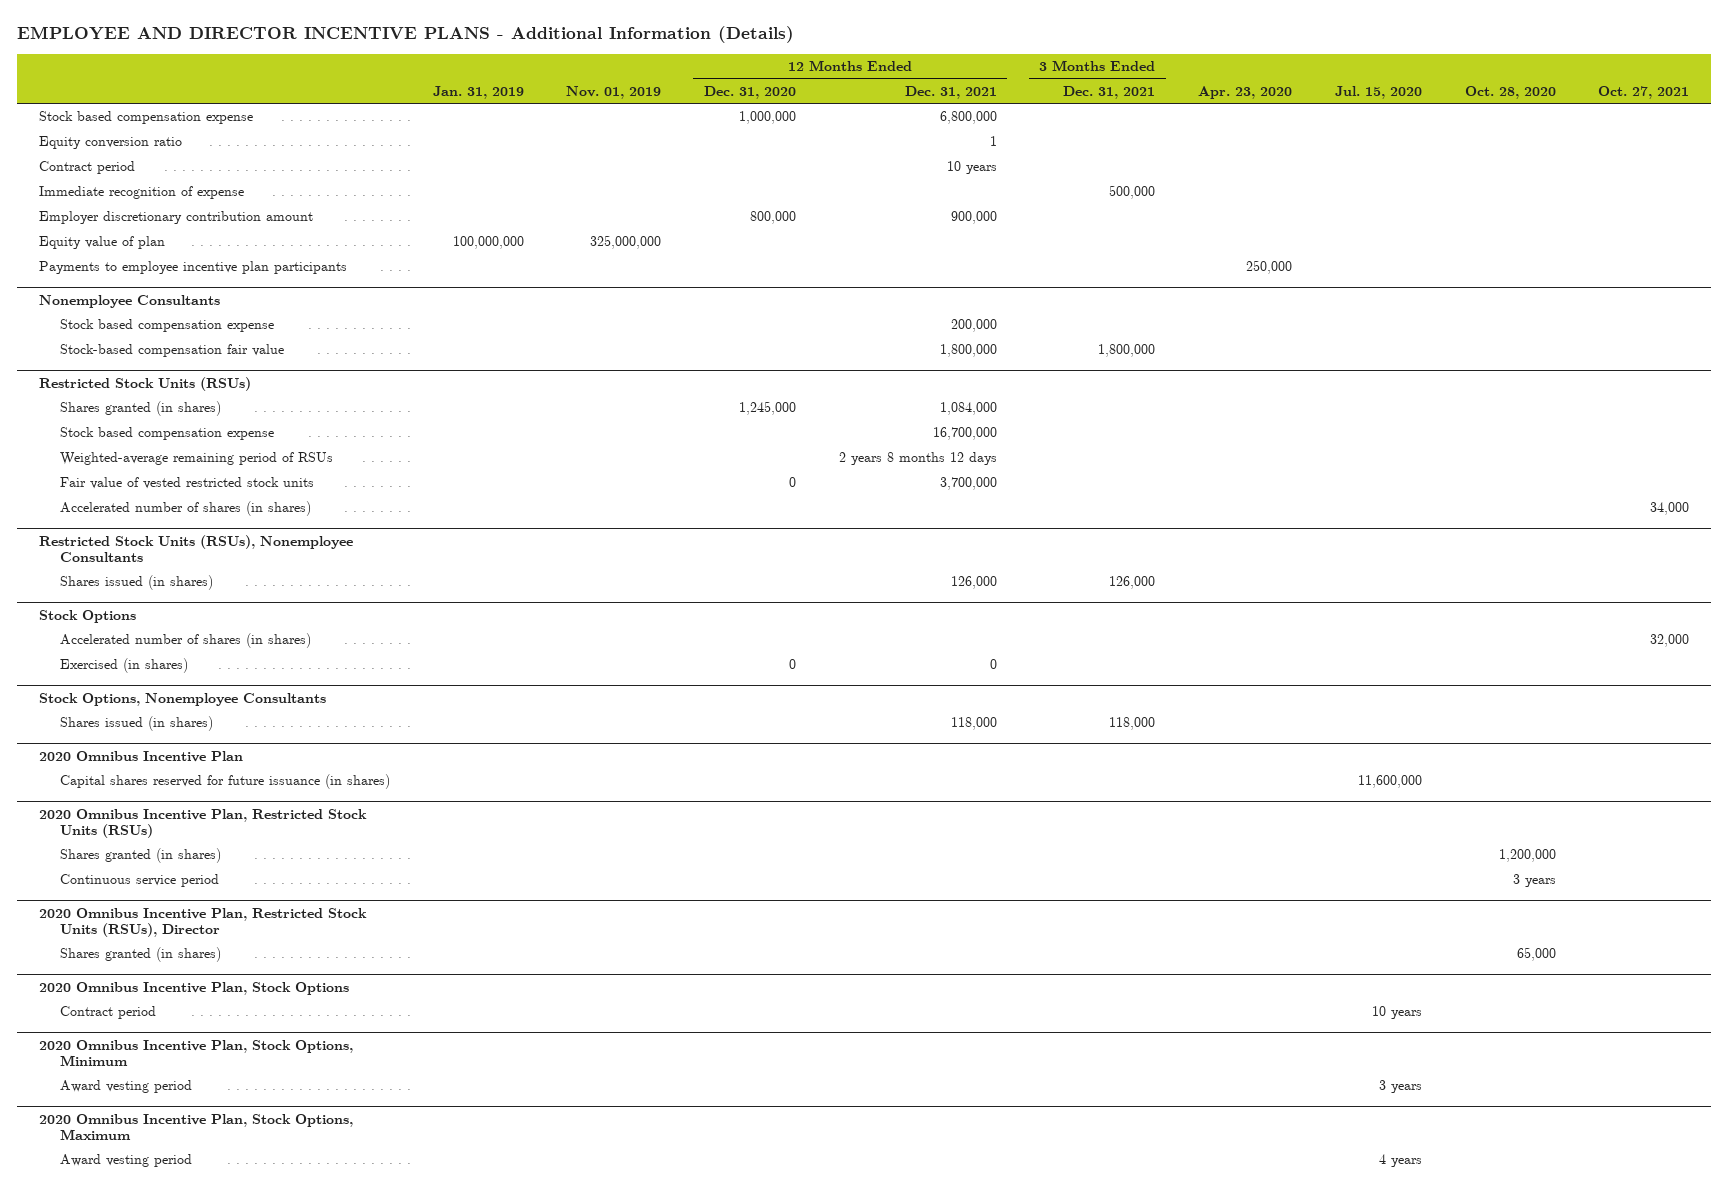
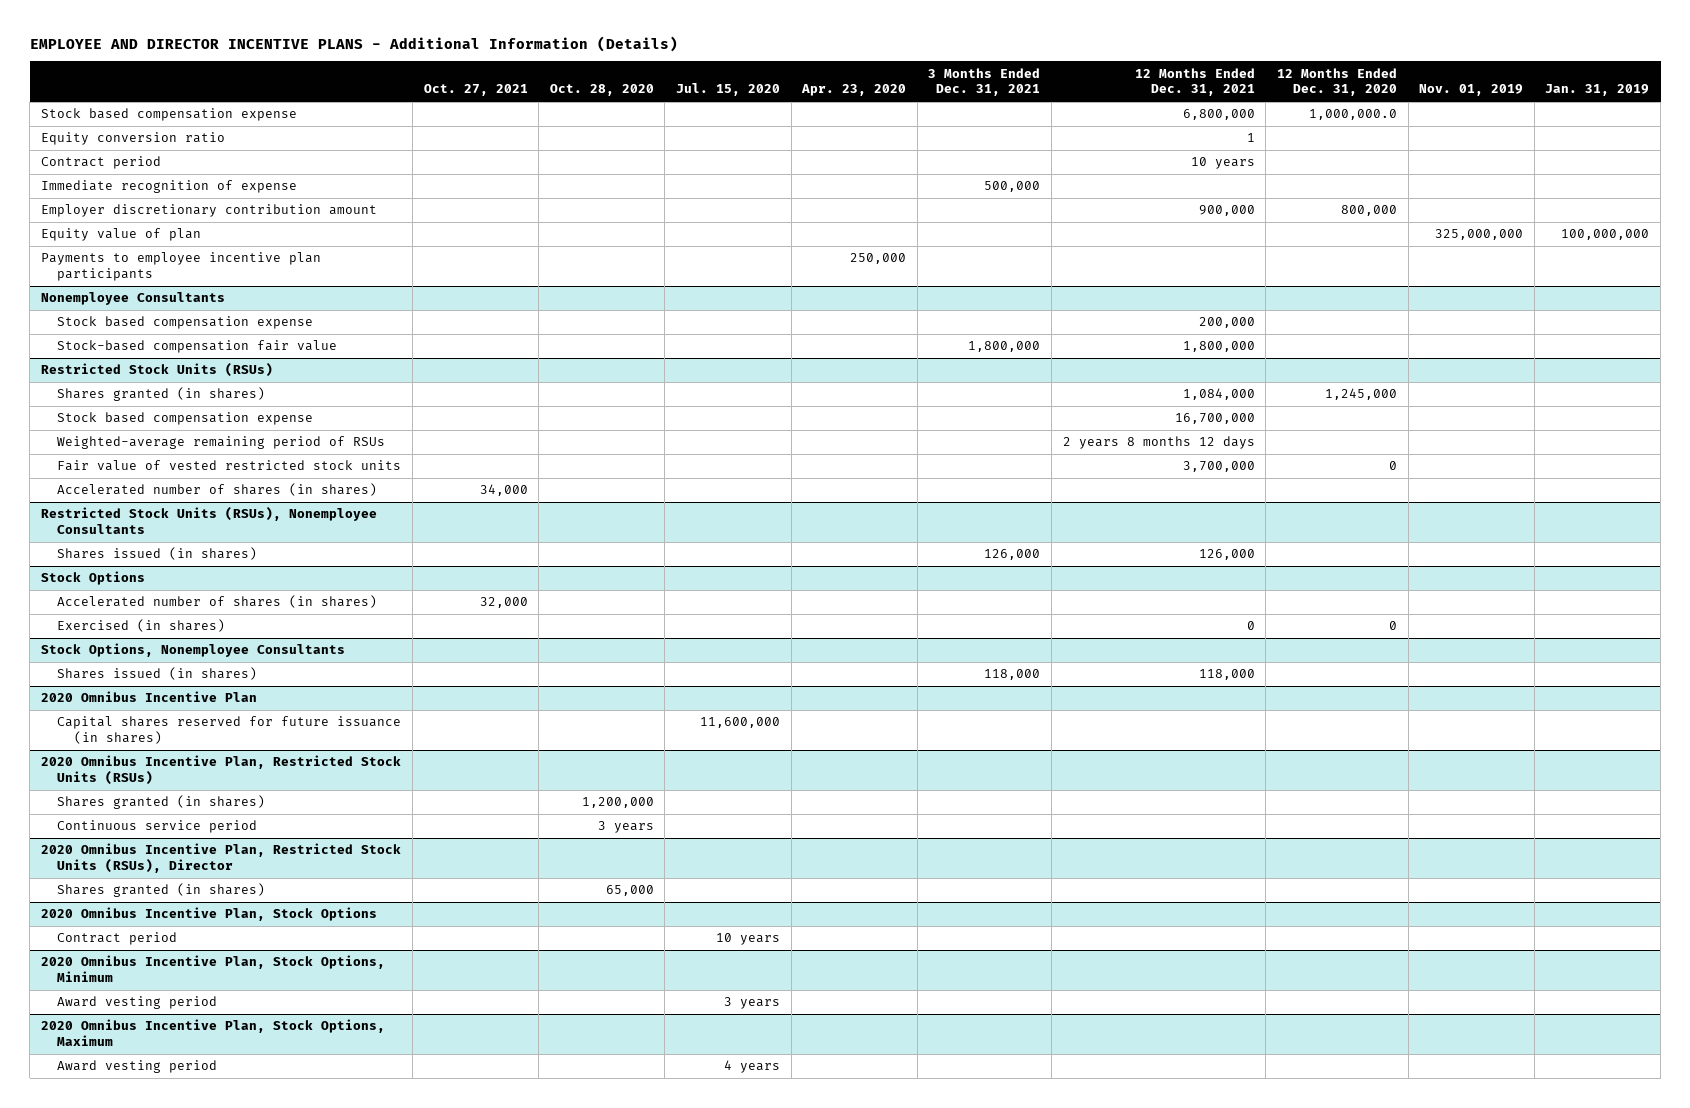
- | Jan. 31, 2019 | Nov. 01, 2019 | 12 Months Ended Dec. 31, 2020 | 12 Months Ended Dec. 31, 2021 | 3 Months Ended Dec. 31, 2021 | Apr. 23, 2020 | Jul. 15, 2020 | Oct. 28, 2020 | Oct. 27, 2021
+ | Oct. 27, 2021 | Oct. 28, 2020 | Jul. 15, 2020 | Apr. 23, 2020 | 3 Months Ended Dec. 31, 2021 | 12 Months Ended Dec. 31, 2021 | 12 Months Ended Dec. 31, 2020 | Nov. 01, 2019 | Jan. 31, 2019
- Stock based compensation expense | | | 1,000,000 | 6,800,000 | | | | |
+ Stock based compensation expense | | | | | | 6,800,000 | 1,000,000.0 | |

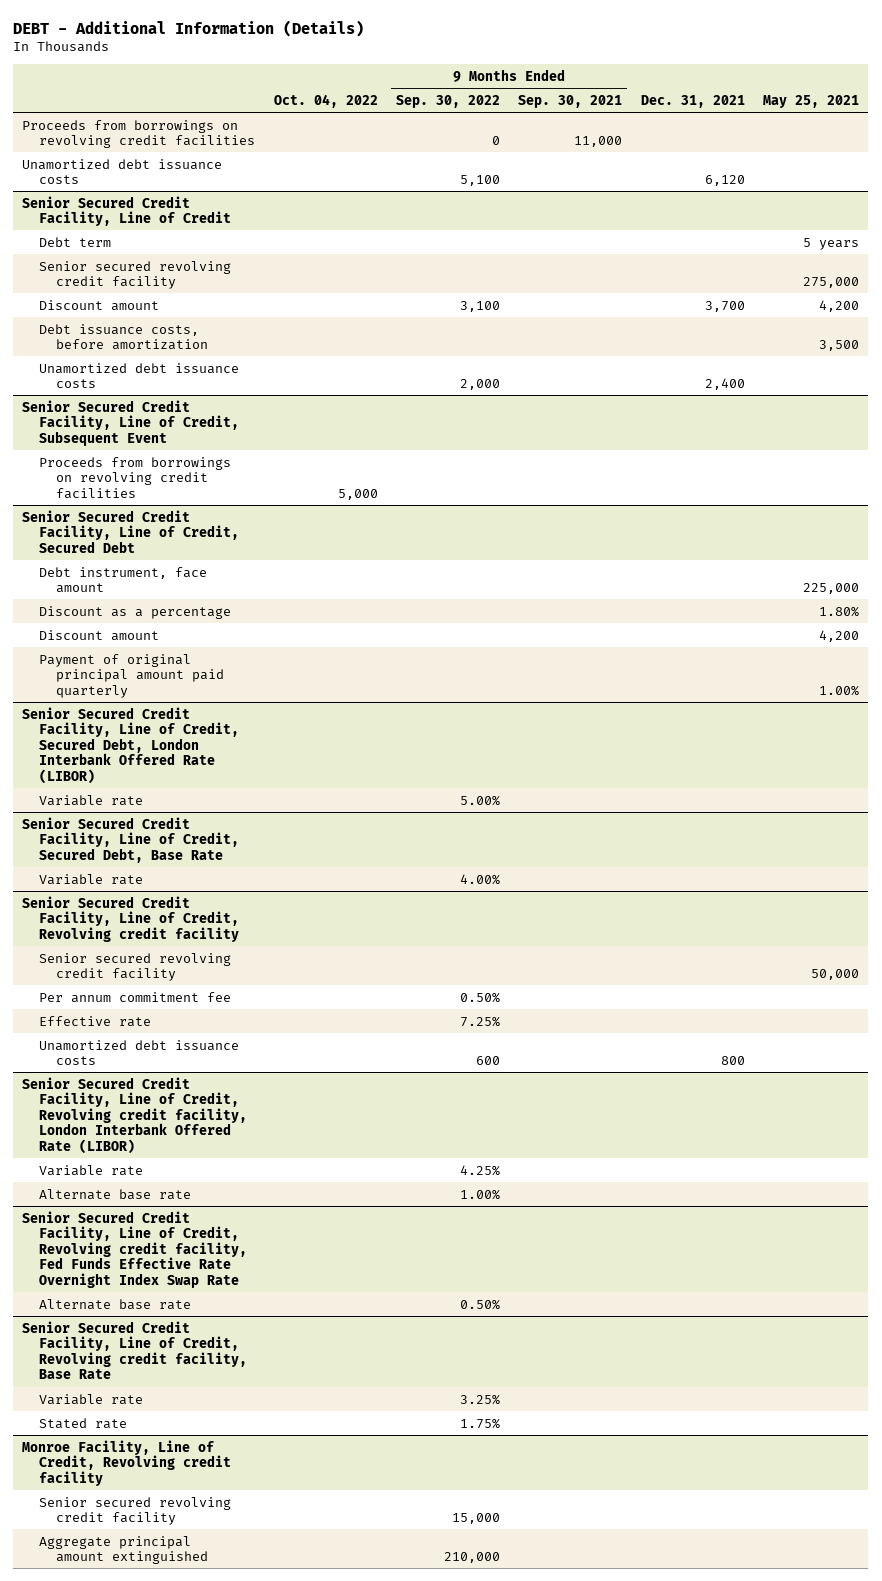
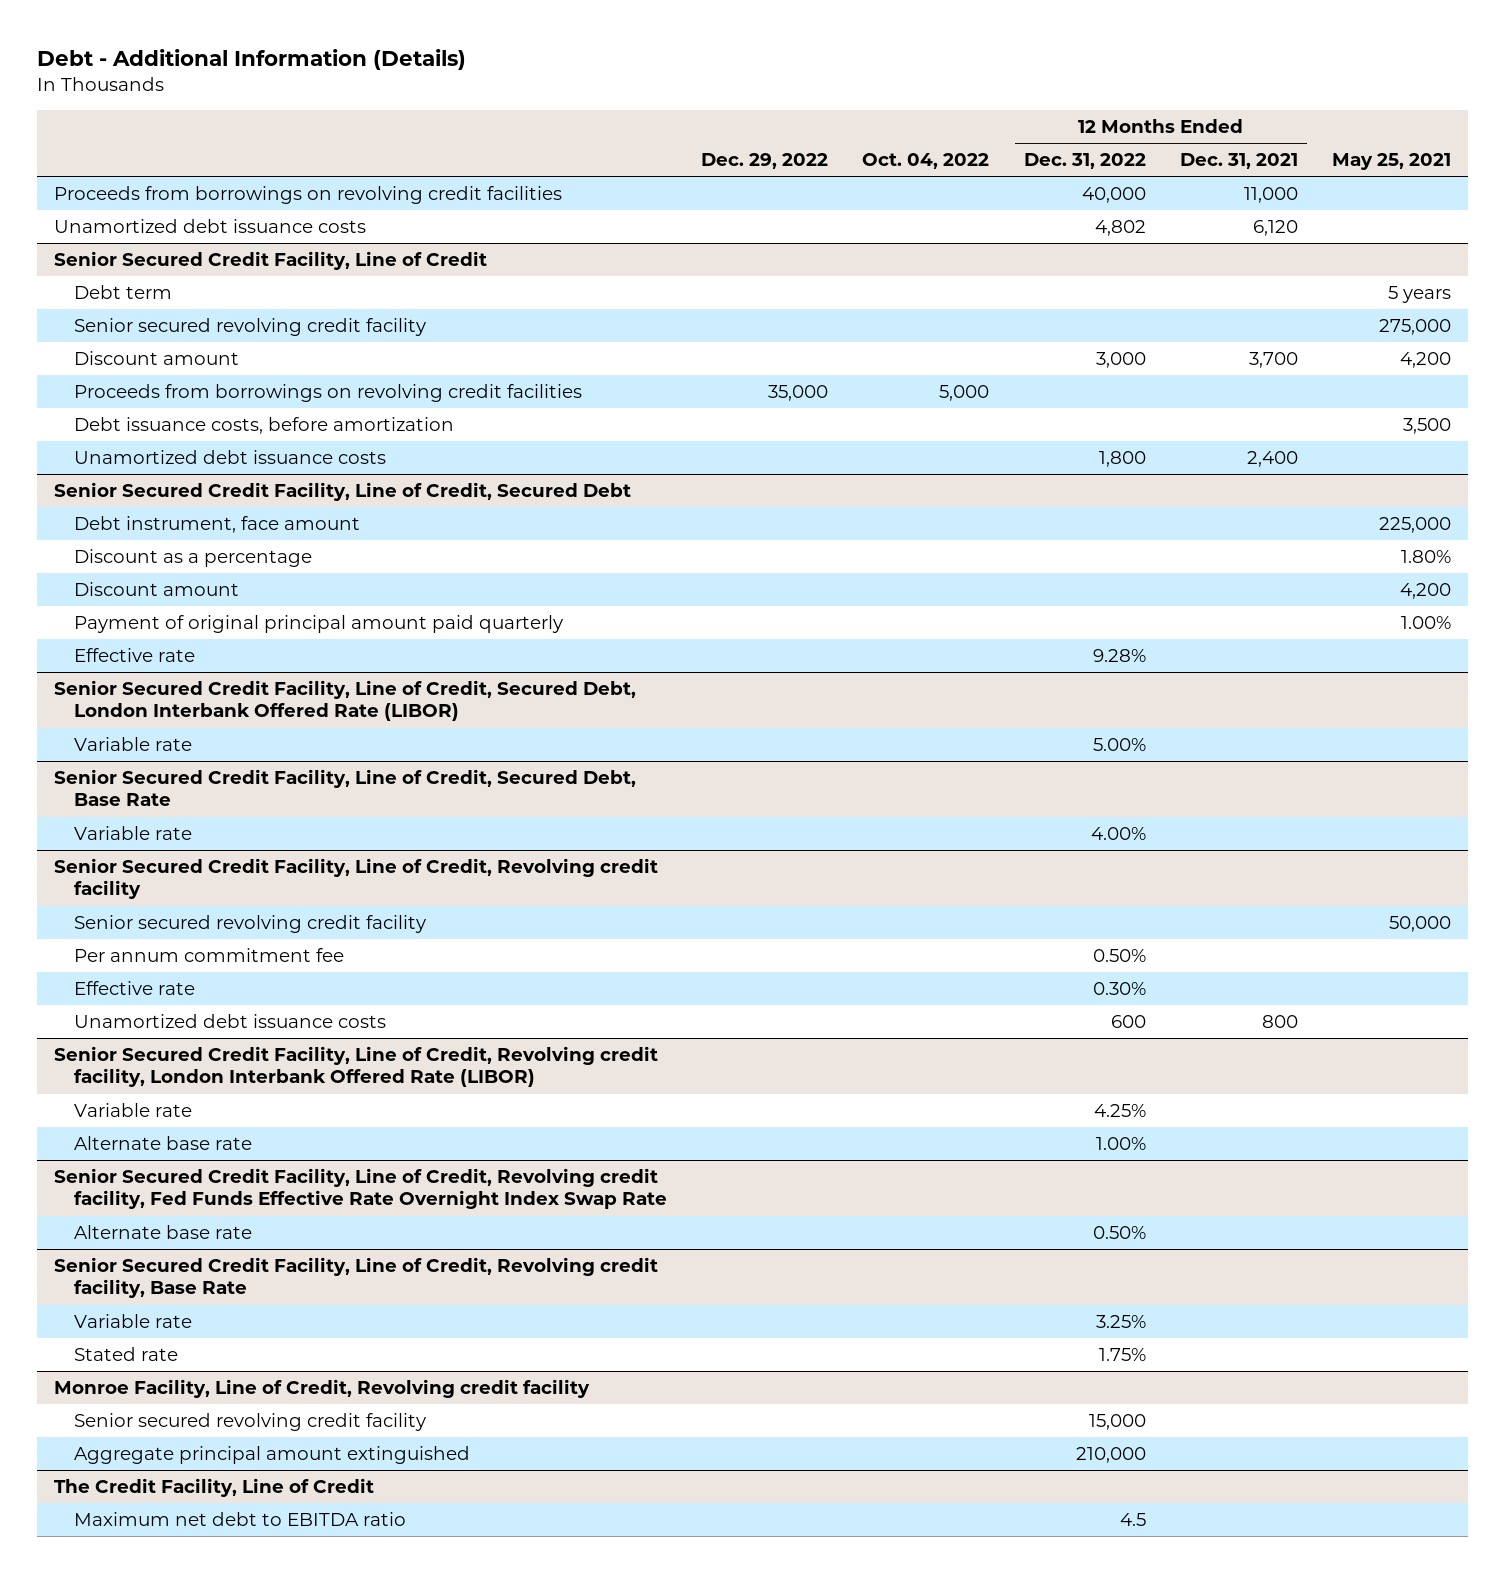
- DEBT - Additional Information (Details)
+ Debt - Additional Information (Details)
- | Oct. 04, 2022 | 9 Months Ended Sep. 30, 2022 | 9 Months Ended Sep. 30, 2021 | Dec. 31, 2021 | May 25, 2021
+ | Dec. 29, 2022 | Oct. 04, 2022 | 12 Months Ended Dec. 31, 2022 | 12 Months Ended Dec. 31, 2021 | May 25, 2021
@ Senior Secured Credit Facility, Line of Credit
+ Proceeds from borrowings on revolving credit facilities | 35,000 | 5,000 | | |
- Senior Secured Credit Facility, Line of Credit, Subsequent Event
- Proceeds from borrowings on revolving credit facilities | 5,000 | | | |
@ Senior Secured Credit Facility, Line of Credit, Secured Debt
+ Effective rate | | | 9.28% | |
+ The Credit Facility, Line of Credit
+ Maximum net debt to EBITDA ratio | | | 4.5 | |

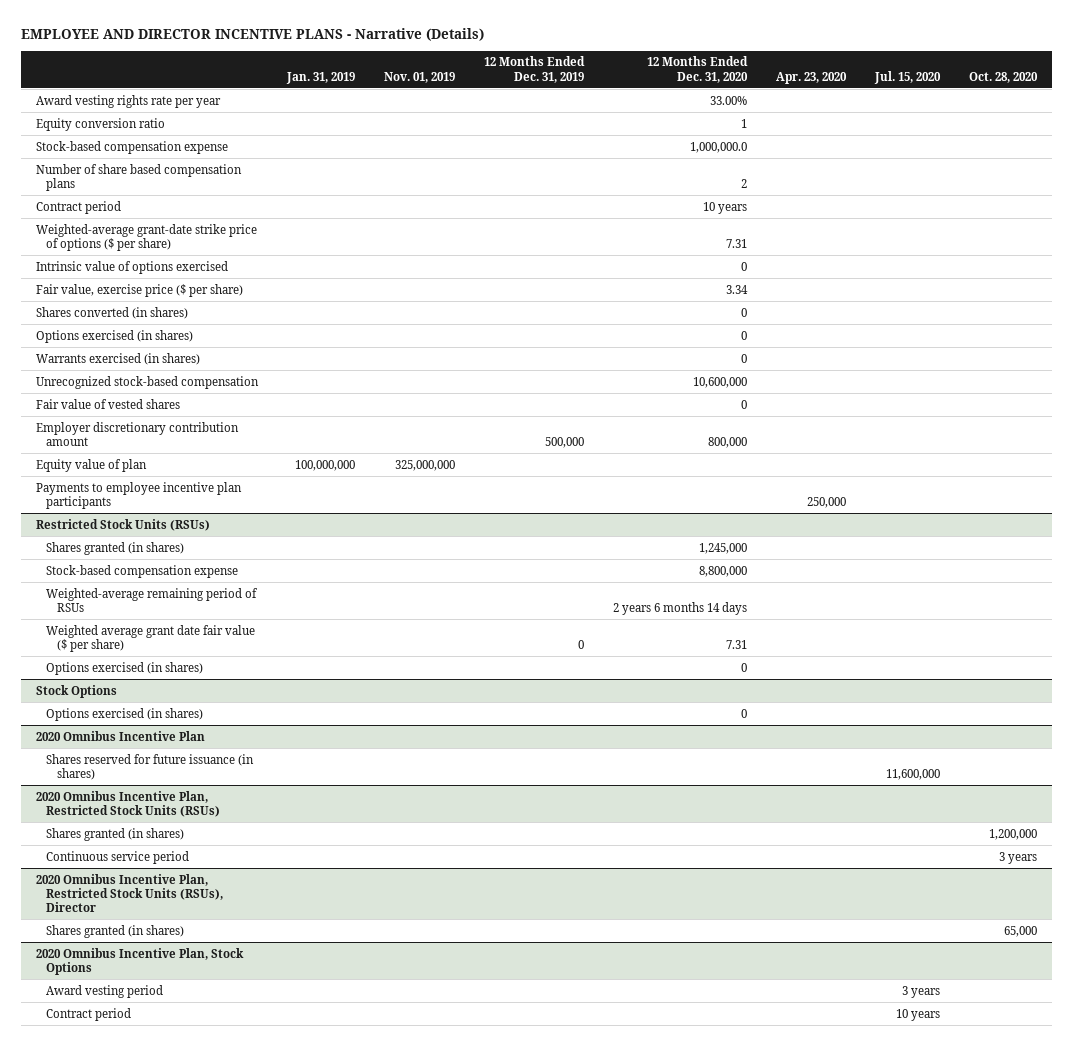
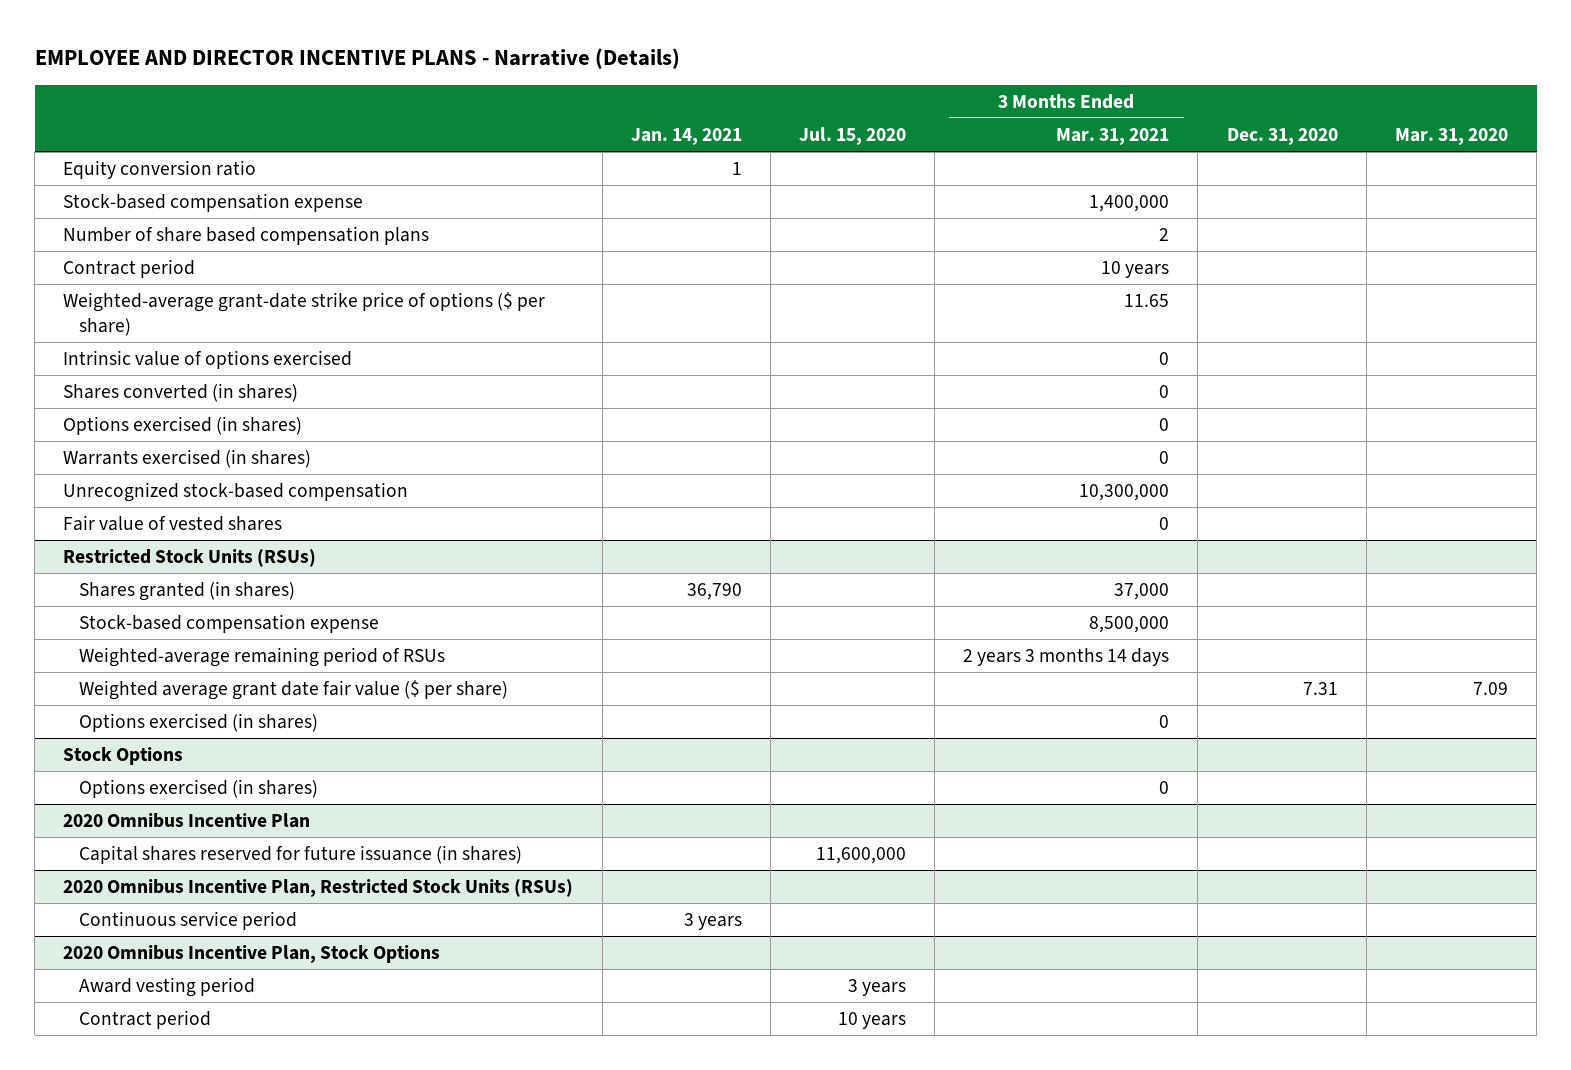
- | Jan. 31, 2019 | Nov. 01, 2019 | 12 Months Ended Dec. 31, 2019 | 12 Months Ended Dec. 31, 2020 | Apr. 23, 2020 | Jul. 15, 2020 | Oct. 28, 2020
+ | Jan. 14, 2021 | Jul. 15, 2020 | 3 Months Ended Mar. 31, 2021 | Dec. 31, 2020 | Mar. 31, 2020
- Award vesting rights rate per year | | | | 33.00% | | |
- Fair value, exercise price ($ per share) | | | | 3.34 | | |
- Employer discretionary contribution amount | | | 500,000 | 800,000 | | |
- Equity value of plan | 100,000,000 | 325,000,000 | | | | |
- Payments to employee incentive plan participants | | | | | 250,000 | |
@ 2020 Omnibus Incentive Plan
- Shares reserved for future issuance (in shares) | | | | | | 11,600,000 |
+ Capital shares reserved for future issuance (in shares) | | 11,600,000 | | |
@ 2020 Omnibus Incentive Plan, Restricted Stock Units (RSUs)
- Shares granted (in shares) | | | | | | | 1,200,000
- 2020 Omnibus Incentive Plan, Restricted Stock Units (RSUs), Director
- Shares granted (in shares) | | | | | | | 65,000

